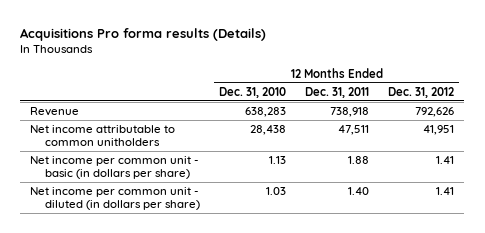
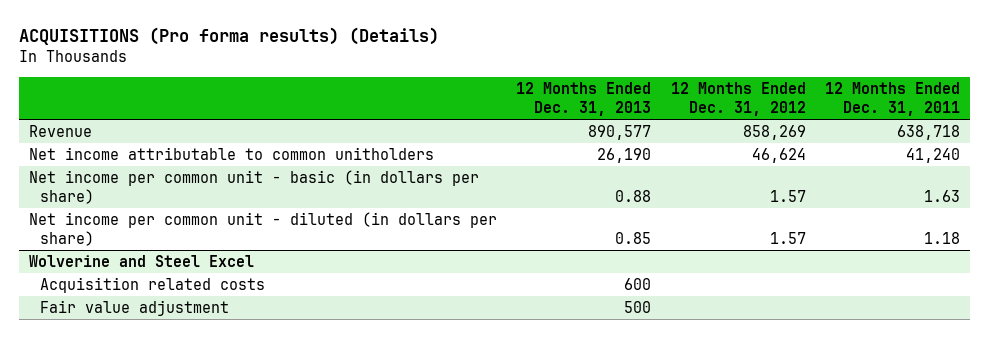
- Acquisitions Pro forma results (Details)
+ ACQUISITIONS (Pro forma results) (Details)
- | 12 Months Ended Dec. 31, 2010 | 12 Months Ended Dec. 31, 2011 | 12 Months Ended Dec. 31, 2012
+ | 12 Months Ended Dec. 31, 2013 | 12 Months Ended Dec. 31, 2012 | 12 Months Ended Dec. 31, 2011
- Revenue | 638,283 | 738,918 | 792,626
- Net income attributable to common unitholders | 28,438 | 47,511 | 41,951
- Net income per common unit - basic (in dollars per share) | 1.13 | 1.88 | 1.41
- Net income per common unit - diluted (in dollars per share) | 1.03 | 1.40 | 1.41
+ Revenue | 890,577 | 858,269 | 638,718
+ Net income attributable to common unitholders | 26,190 | 46,624 | 41,240
+ Net income per common unit - basic (in dollars per share) | 0.88 | 1.57 | 1.63
+ Net income per common unit - diluted (in dollars per share) | 0.85 | 1.57 | 1.18
+ Wolverine and Steel Excel
+ Acquisition related costs | 600 | |
+ Fair value adjustment | 500 | |

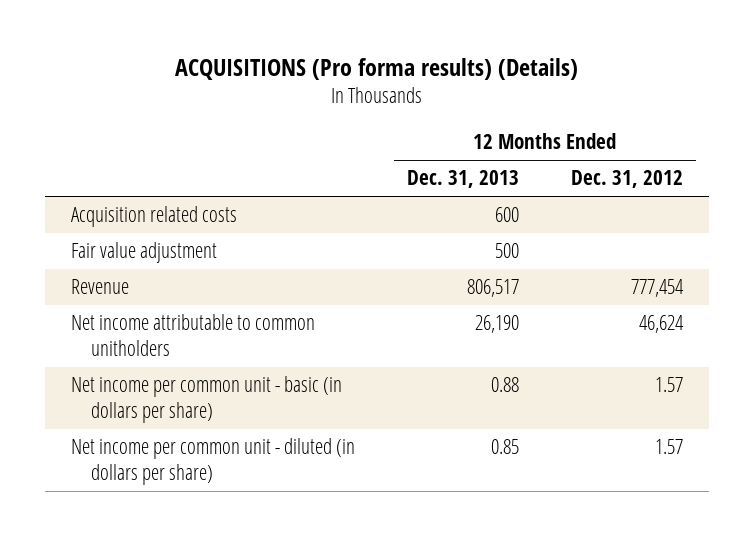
- | 12 Months Ended Dec. 31, 2013 | 12 Months Ended Dec. 31, 2012 | 12 Months Ended Dec. 31, 2011
+ | 12 Months Ended Dec. 31, 2013 | 12 Months Ended Dec. 31, 2012
- Revenue | 890,577 | 858,269 | 638,718
+ Acquisition related costs | 600 |
+ Fair value adjustment | 500 |
+ Revenue | 806,517 | 777,454
- Wolverine and Steel Excel
- Acquisition related costs | 600 | |
- Fair value adjustment | 500 | |

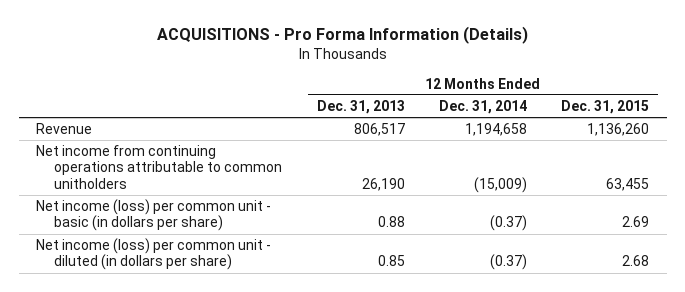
- ACQUISITIONS (Pro forma results) (Details)
+ ACQUISITIONS - Pro Forma Information (Details)
- | 12 Months Ended Dec. 31, 2013 | 12 Months Ended Dec. 31, 2012
+ | 12 Months Ended Dec. 31, 2013 | 12 Months Ended Dec. 31, 2014 | 12 Months Ended Dec. 31, 2015
- Acquisition related costs | 600 |
- Fair value adjustment | 500 |
- Net income attributable to common unitholders | 26,190 | 46,624
- Net income per common unit - basic (in dollars per share) | 0.88 | 1.57
- Net income per common unit - diluted (in dollars per share) | 0.85 | 1.57
+ Net income from continuing operations attributable to common unitholders | 26,190 | (15,009) | 63,455
+ Net income (loss) per common unit - basic (in dollars per share) | 0.88 | (0.37) | 2.69
+ Net income (loss) per common unit - diluted (in dollars per share) | 0.85 | (0.37) | 2.68

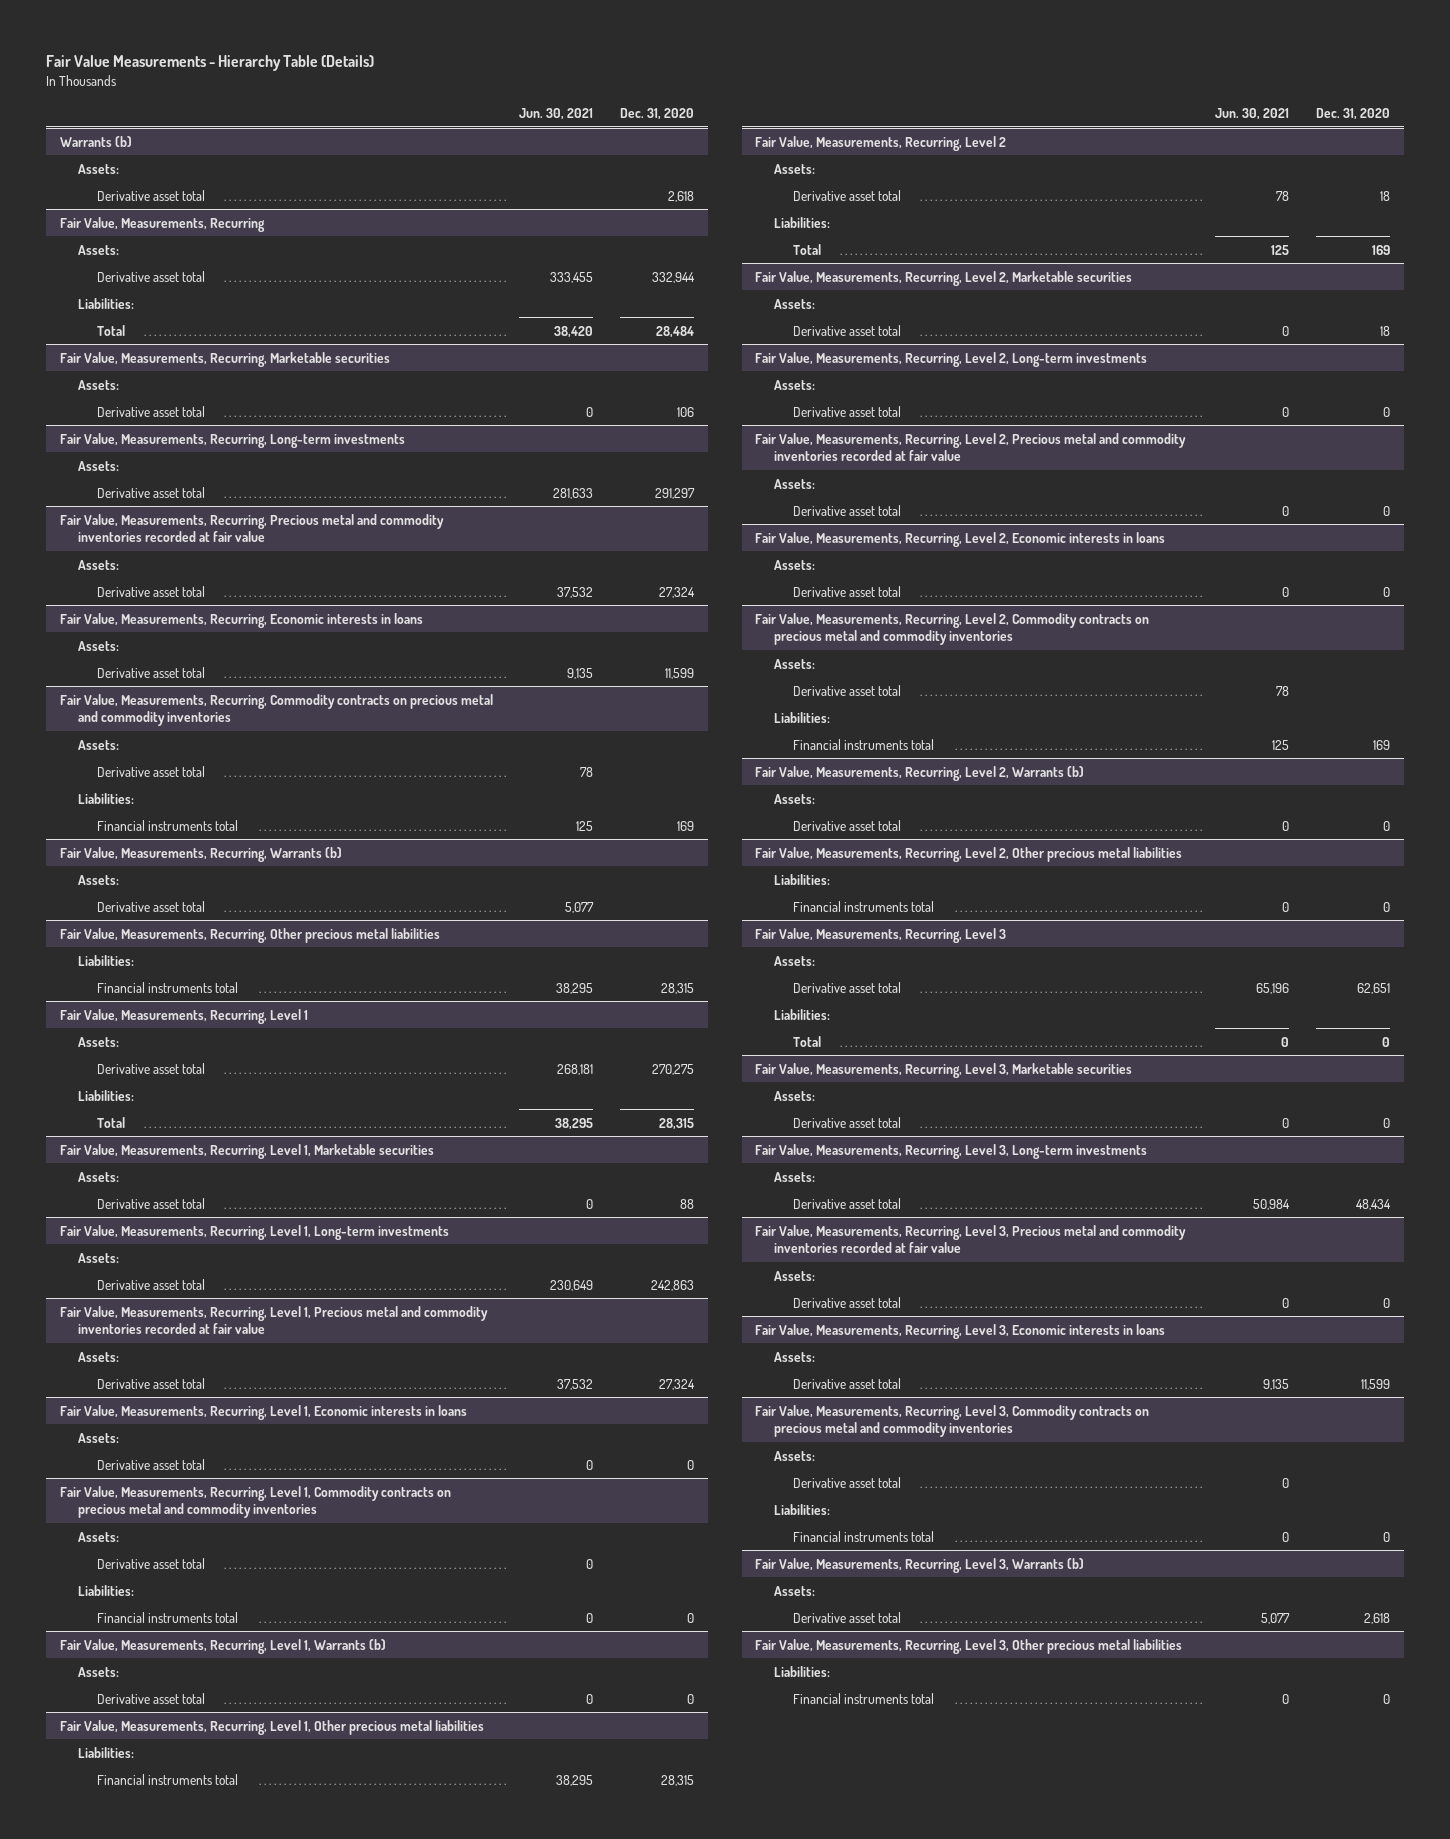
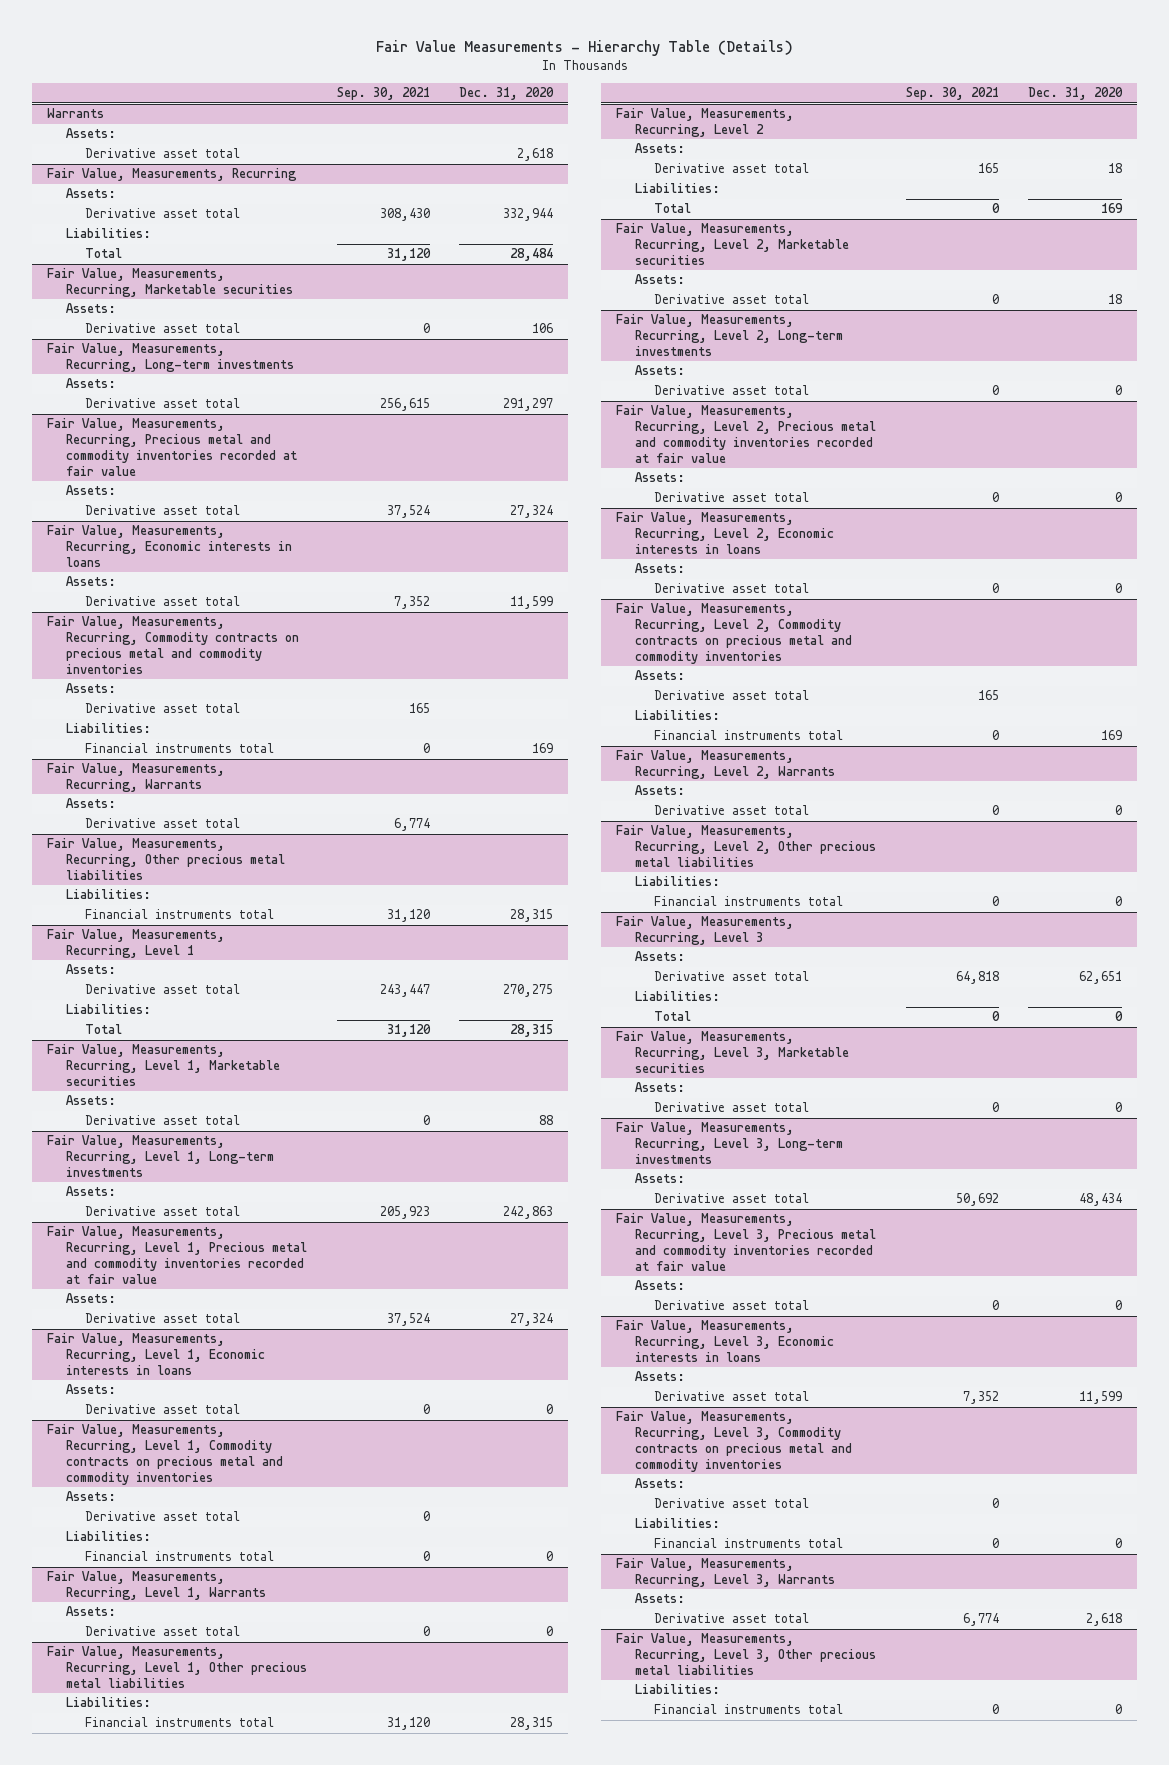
- | Jun. 30, 2021 | Dec. 31, 2020
+ | Sep. 30, 2021 | Dec. 31, 2020
- Warrants (b)
+ Warrants
- Fair Value, Measurements, Recurring, Warrants (b)
+ Fair Value, Measurements, Recurring, Warrants
- Fair Value, Measurements, Recurring, Level 1, Warrants (b)
+ Fair Value, Measurements, Recurring, Level 1, Warrants
- Fair Value, Measurements, Recurring, Level 2, Warrants (b)
+ Fair Value, Measurements, Recurring, Level 2, Warrants
- Fair Value, Measurements, Recurring, Level 3, Warrants (b)
+ Fair Value, Measurements, Recurring, Level 3, Warrants

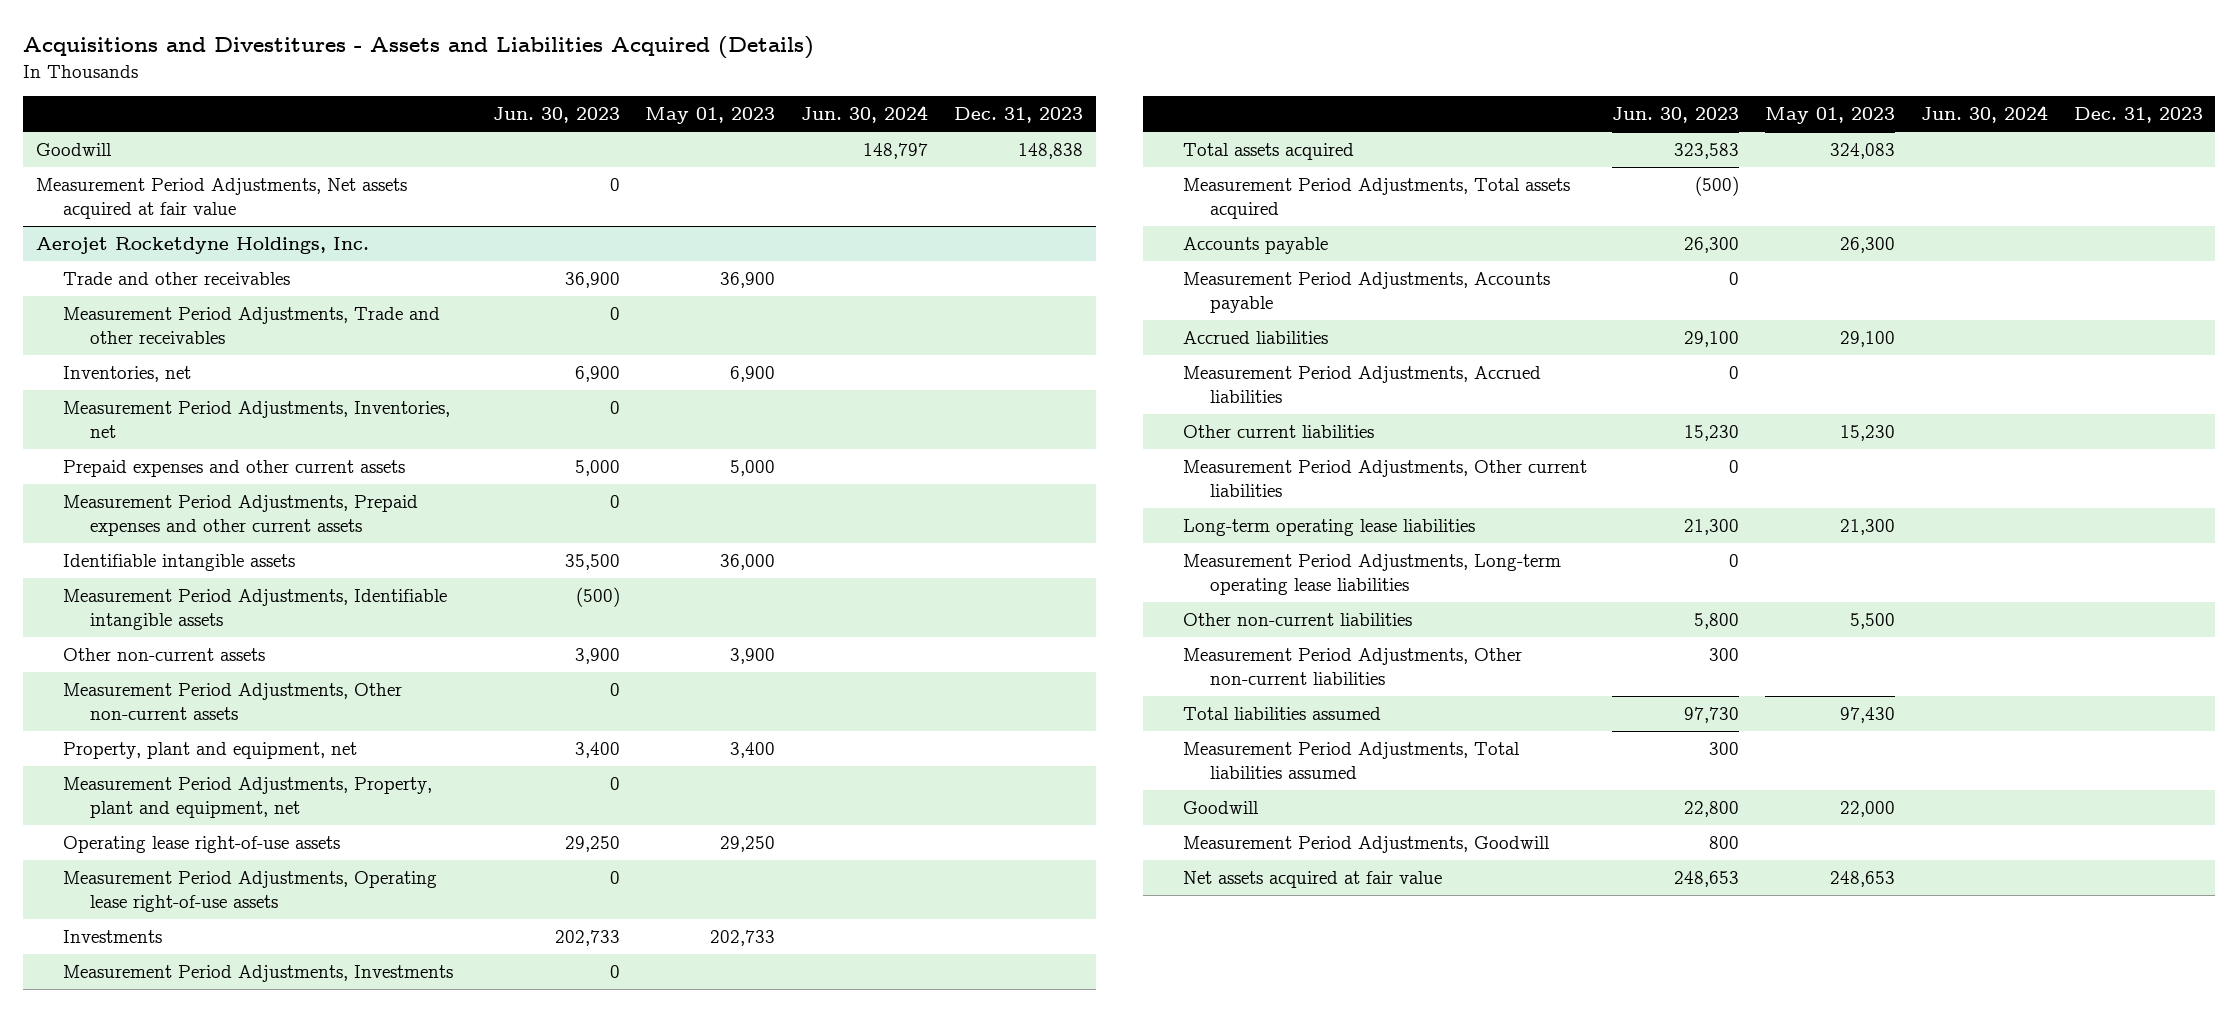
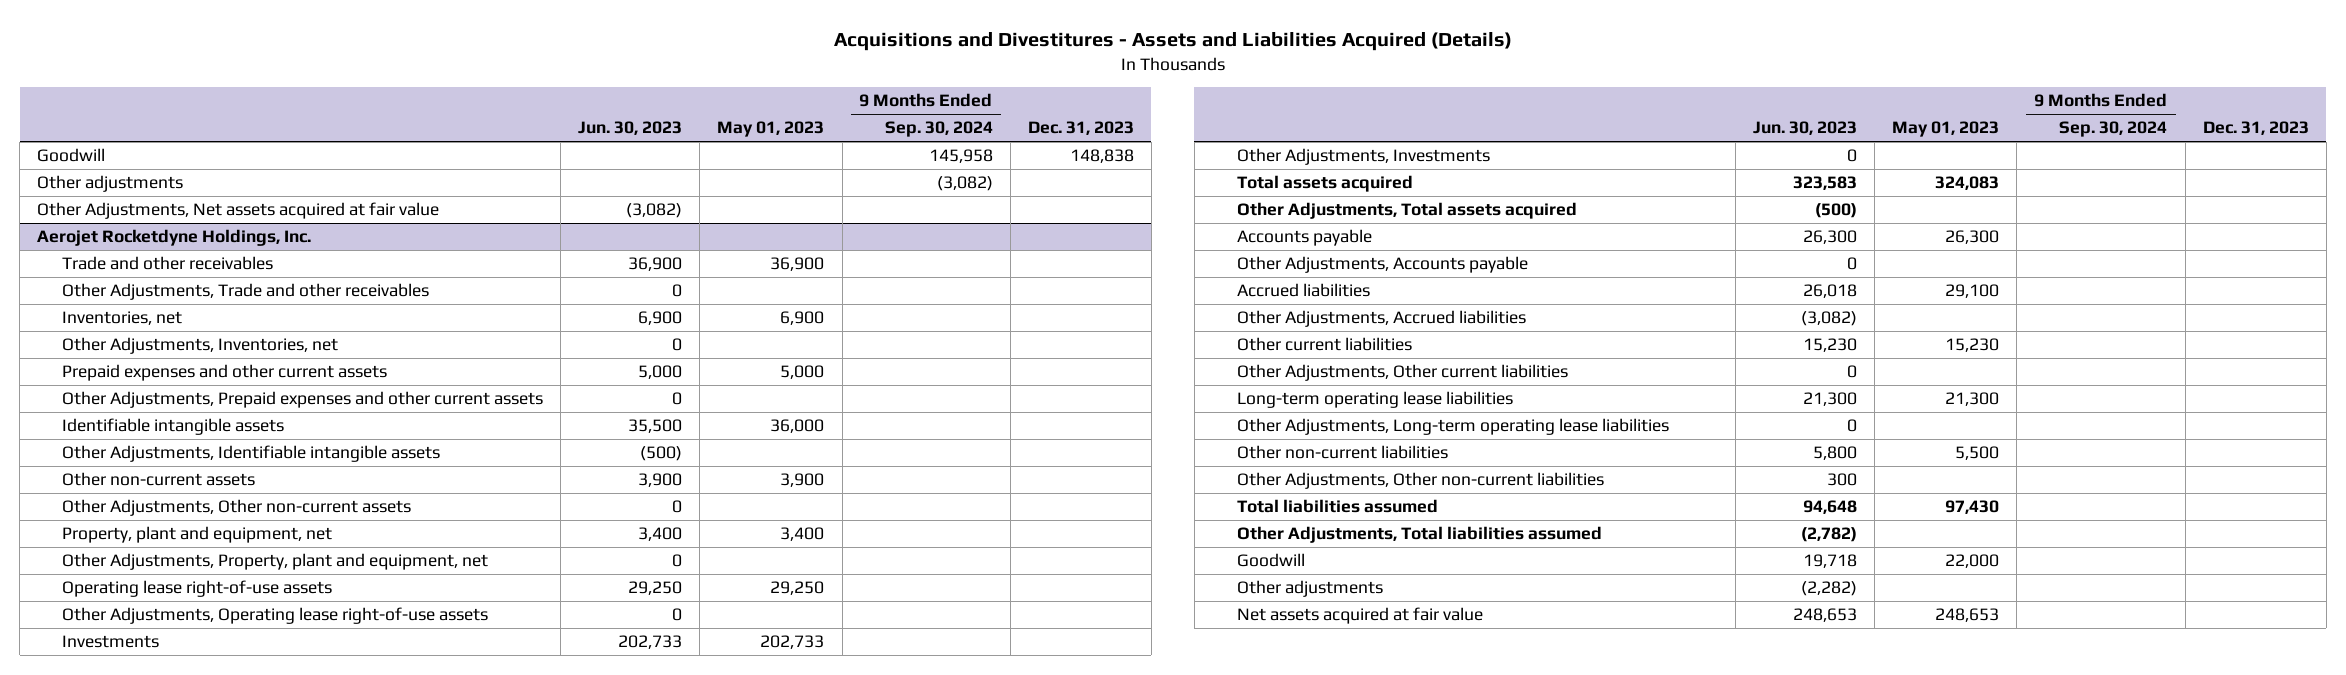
- | Jun. 30, 2023 | May 01, 2023 | Jun. 30, 2024 | Dec. 31, 2023
+ | Jun. 30, 2023 | May 01, 2023 | 9 Months Ended Sep. 30, 2024 | Dec. 31, 2023
- Measurement Period Adjustments, Net assets acquired at fair value | 0 | | |
+ Other adjustments | | | (3,082) |
+ Other Adjustments, Net assets acquired at fair value | (3,082) | | |
@ Aerojet Rocketdyne Holdings, Inc.
- Measurement Period Adjustments, Trade and other receivables | 0 | | |
+ Other Adjustments, Trade and other receivables | 0 | | |
- Measurement Period Adjustments, Inventories, net | 0 | | |
+ Other Adjustments, Inventories, net | 0 | | |
- Measurement Period Adjustments, Prepaid expenses and other current assets | 0 | | |
+ Other Adjustments, Prepaid expenses and other current assets | 0 | | |
- Measurement Period Adjustments, Identifiable intangible assets | (500) | | |
+ Other Adjustments, Identifiable intangible assets | (500) | | |
- Measurement Period Adjustments, Other non-current assets | 0 | | |
+ Other Adjustments, Other non-current assets | 0 | | |
- Measurement Period Adjustments, Property, plant and equipment, net | 0 | | |
+ Other Adjustments, Property, plant and equipment, net | 0 | | |
- Measurement Period Adjustments, Operating lease right-of-use assets | 0 | | |
+ Other Adjustments, Operating lease right-of-use assets | 0 | | |
- Measurement Period Adjustments, Investments | 0 | | |
+ Other Adjustments, Investments | 0 | | |
- Measurement Period Adjustments, Total assets acquired | (500) | | |
+ Other Adjustments, Total assets acquired | (500) | | |
- Measurement Period Adjustments, Accounts payable | 0 | | |
- Accrued liabilities | 29,100 | 29,100 | |
- Measurement Period Adjustments, Accrued liabilities | 0 | | |
+ Other Adjustments, Accounts payable | 0 | | |
+ Accrued liabilities | 26,018 | 29,100 | |
+ Other Adjustments, Accrued liabilities | (3,082) | | |
- Measurement Period Adjustments, Other current liabilities | 0 | | |
+ Other Adjustments, Other current liabilities | 0 | | |
- Measurement Period Adjustments, Long-term operating lease liabilities | 0 | | |
+ Other Adjustments, Long-term operating lease liabilities | 0 | | |
- Measurement Period Adjustments, Other non-current liabilities | 300 | | |
- Total liabilities assumed | 97,730 | 97,430 | |
- Measurement Period Adjustments, Total liabilities assumed | 300 | | |
- Goodwill | 22,800 | 22,000 | |
- Measurement Period Adjustments, Goodwill | 800 | | |
+ Other Adjustments, Other non-current liabilities | 300 | | |
+ Total liabilities assumed | 94,648 | 97,430 | |
+ Other Adjustments, Total liabilities assumed | (2,782) | | |
+ Goodwill | 19,718 | 22,000 | |
+ Other adjustments | (2,282) | | |

